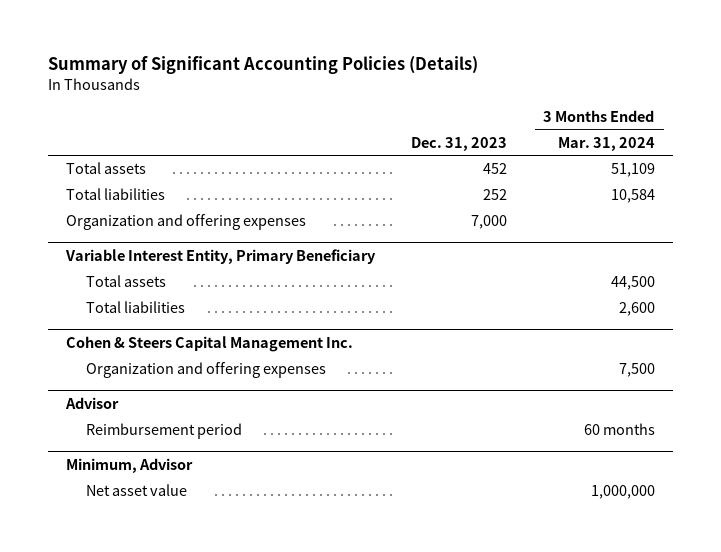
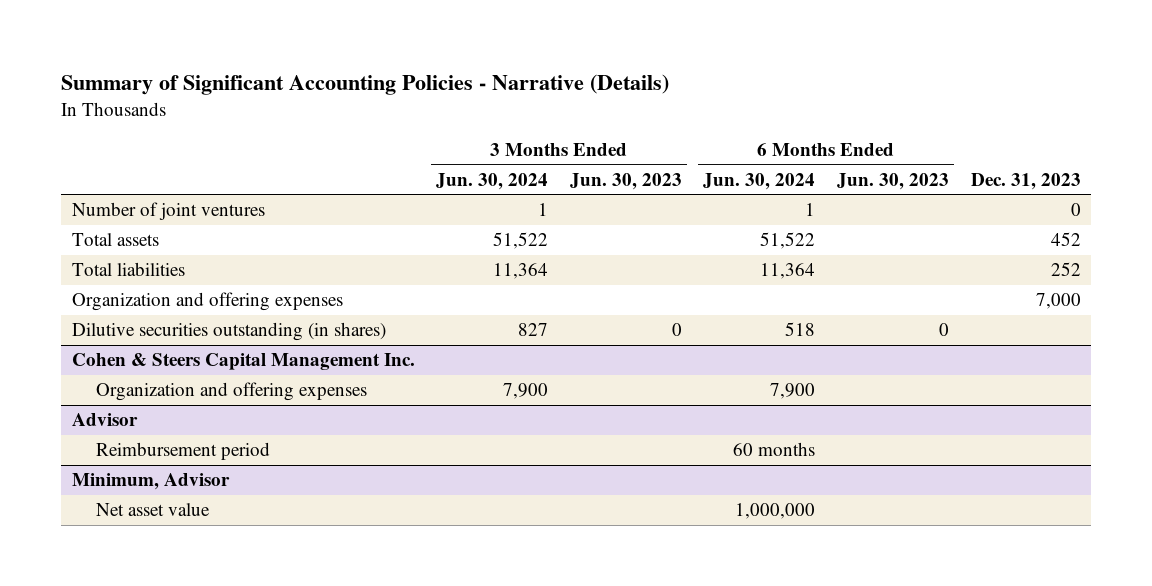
- Summary of Significant Accounting Policies (Details)
+ Summary of Significant Accounting Policies - Narrative (Details)
- | Dec. 31, 2023 | 3 Months Ended Mar. 31, 2024
+ | 3 Months Ended Jun. 30, 2024 | 3 Months Ended Jun. 30, 2023 | 6 Months Ended Jun. 30, 2024 | 6 Months Ended Jun. 30, 2023 | Dec. 31, 2023
+ Number of joint ventures | 1 | | 1 | | 0
- Variable Interest Entity, Primary Beneficiary
- Total assets | | 44,500
- Total liabilities | | 2,600
+ Dilutive securities outstanding (in shares) | 827 | 0 | 518 | 0 |

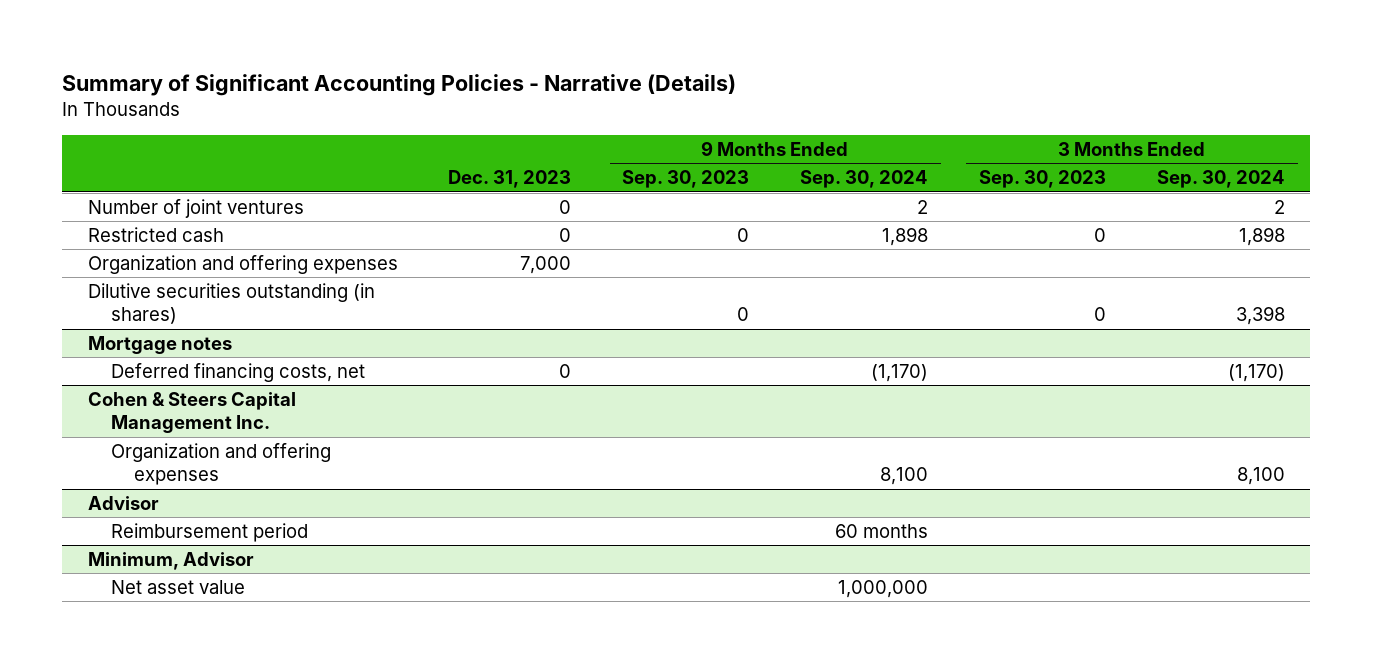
- | 3 Months Ended Jun. 30, 2024 | 3 Months Ended Jun. 30, 2023 | 6 Months Ended Jun. 30, 2024 | 6 Months Ended Jun. 30, 2023 | Dec. 31, 2023
+ | Dec. 31, 2023 | 9 Months Ended Sep. 30, 2023 | 9 Months Ended Sep. 30, 2024 | 3 Months Ended Sep. 30, 2023 | 3 Months Ended Sep. 30, 2024
- Total assets | 51,522 | | 51,522 | | 452
- Total liabilities | 11,364 | | 11,364 | | 252
+ Restricted cash | 0 | 0 | 1,898 | 0 | 1,898
+ Mortgage notes
+ Deferred financing costs, net | 0 | | (1,170) | | (1,170)

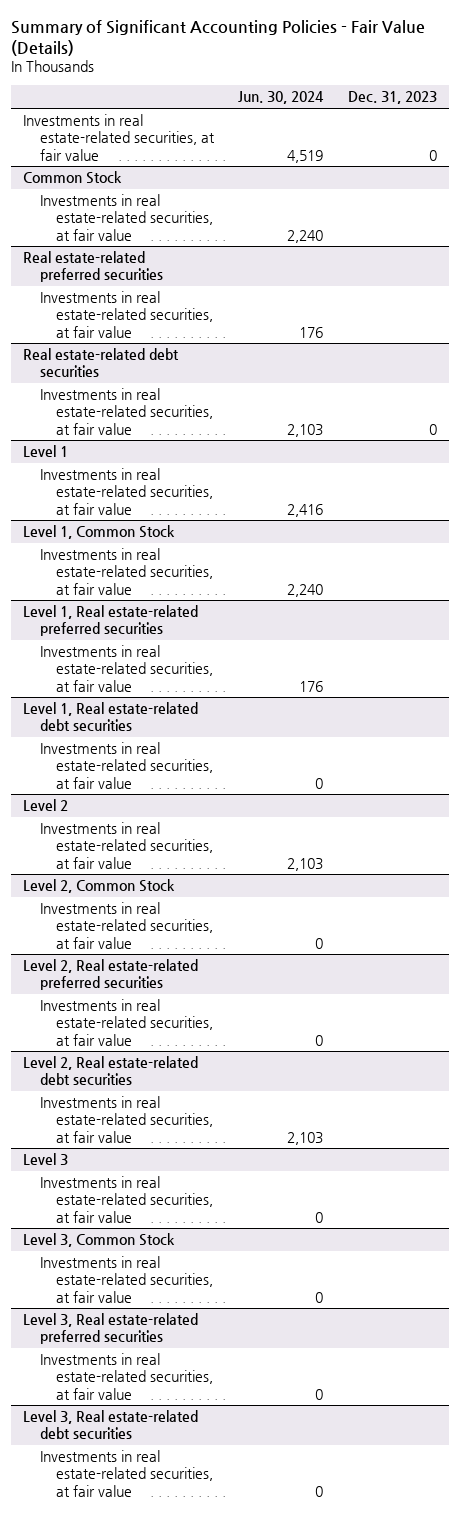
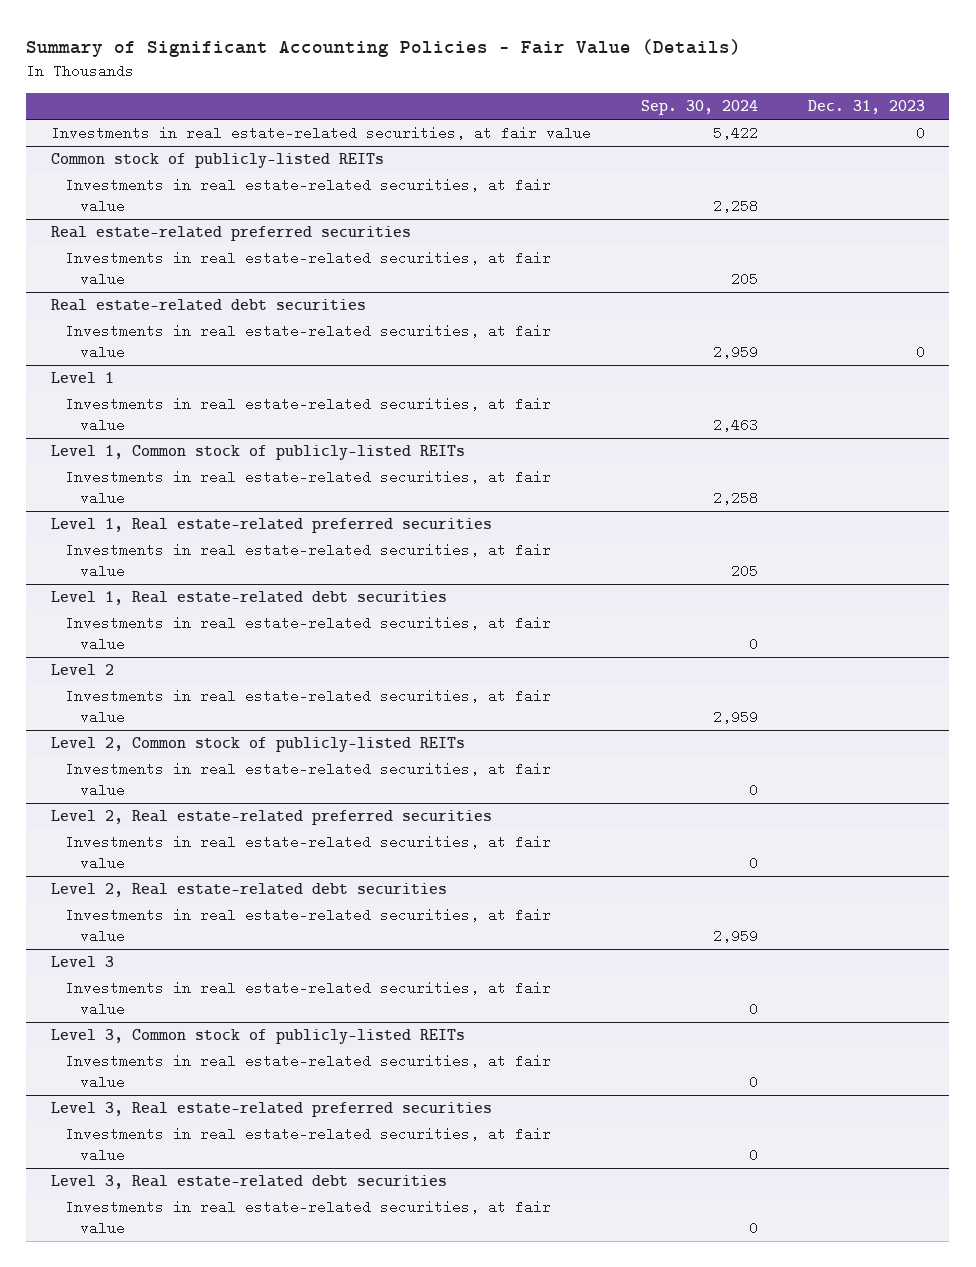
- | Jun. 30, 2024 | Dec. 31, 2023
+ | Sep. 30, 2024 | Dec. 31, 2023
- Common Stock
+ Common stock of publicly-listed REITs
- Level 1, Common Stock
+ Level 1, Common stock of publicly-listed REITs
- Level 2, Common Stock
+ Level 2, Common stock of publicly-listed REITs
- Level 3, Common Stock
+ Level 3, Common stock of publicly-listed REITs

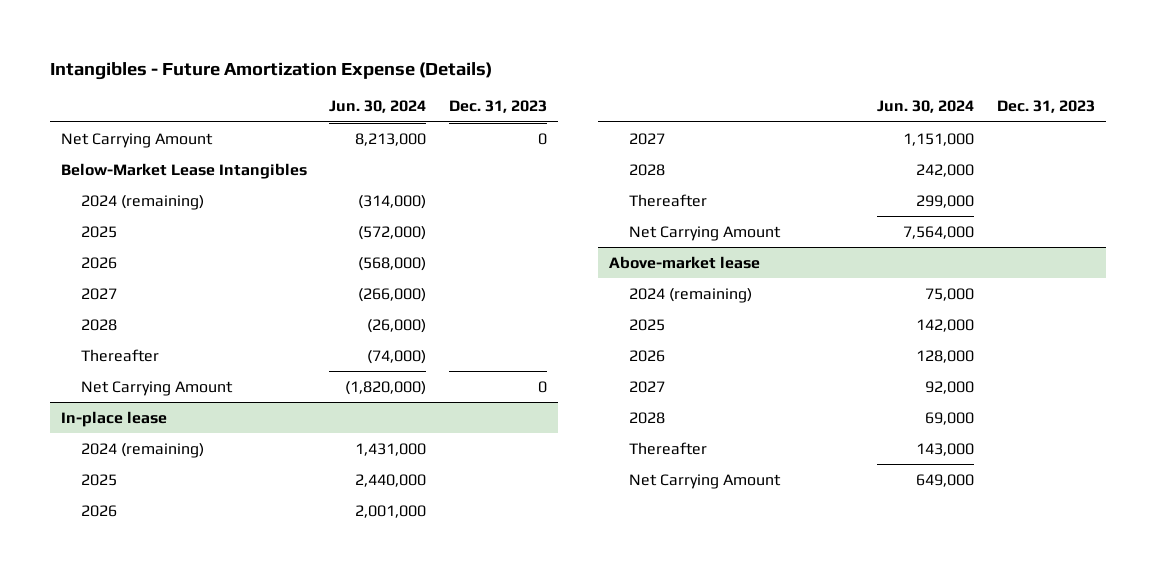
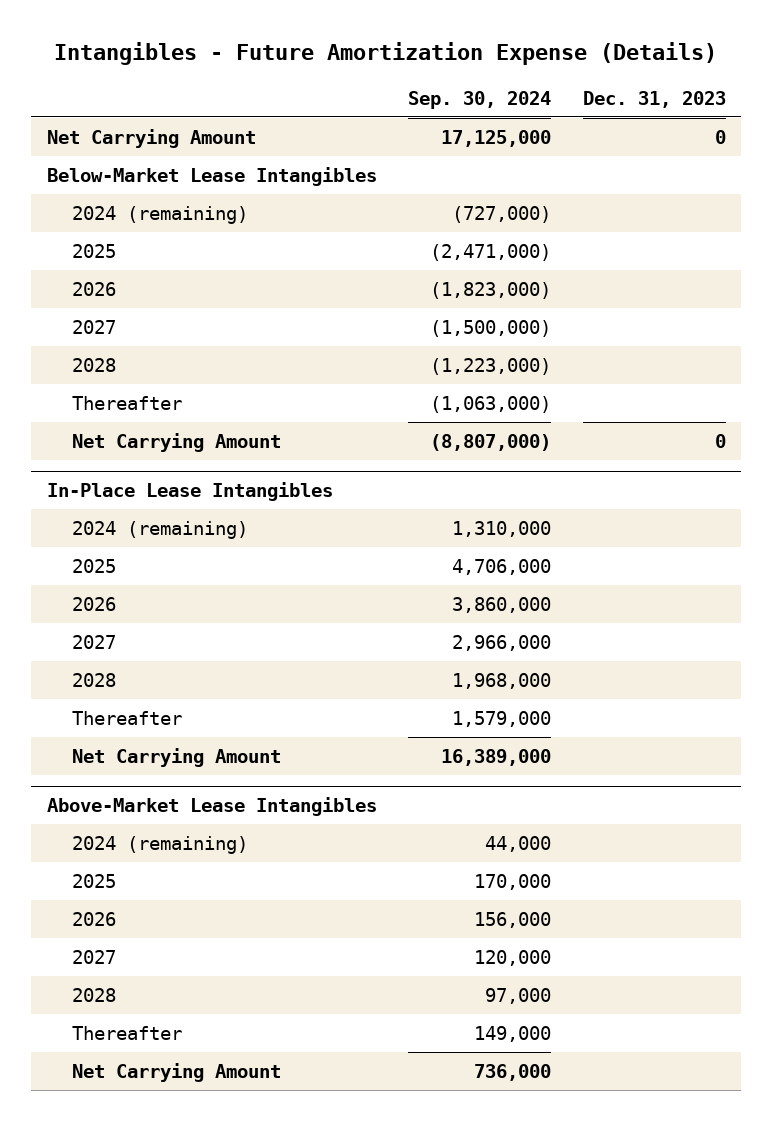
- | Jun. 30, 2024 | Dec. 31, 2023
+ | Sep. 30, 2024 | Dec. 31, 2023
- In-place lease
+ In-Place Lease Intangibles
- Above-market lease
+ Above-Market Lease Intangibles

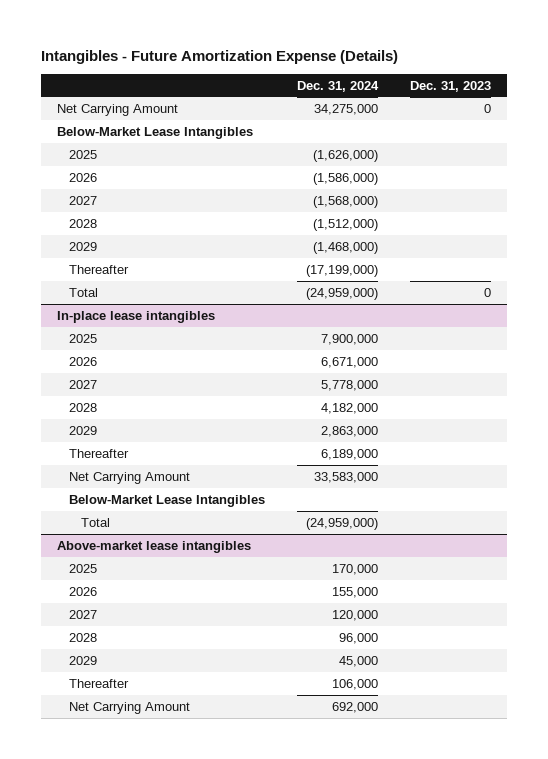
- | Sep. 30, 2024 | Dec. 31, 2023
+ | Dec. 31, 2024 | Dec. 31, 2023
- 2024 (remaining) | (727,000) |
+ 2029 | (1,468,000) |
- Net Carrying Amount | (8,807,000) | 0
- In-Place Lease Intangibles
- 2024 (remaining) | 1,310,000 |
+ Total | (24,959,000) | 0
+ In-place lease intangibles
+ 2029 | 2,863,000 |
- Above-Market Lease Intangibles
- 2024 (remaining) | 44,000 |
+ Below-Market Lease Intangibles
+ Total | (24,959,000) |
+ Above-market lease intangibles
+ 2029 | 45,000 |

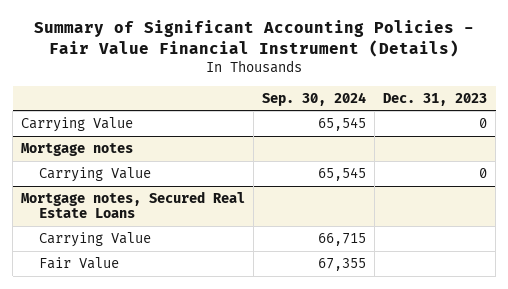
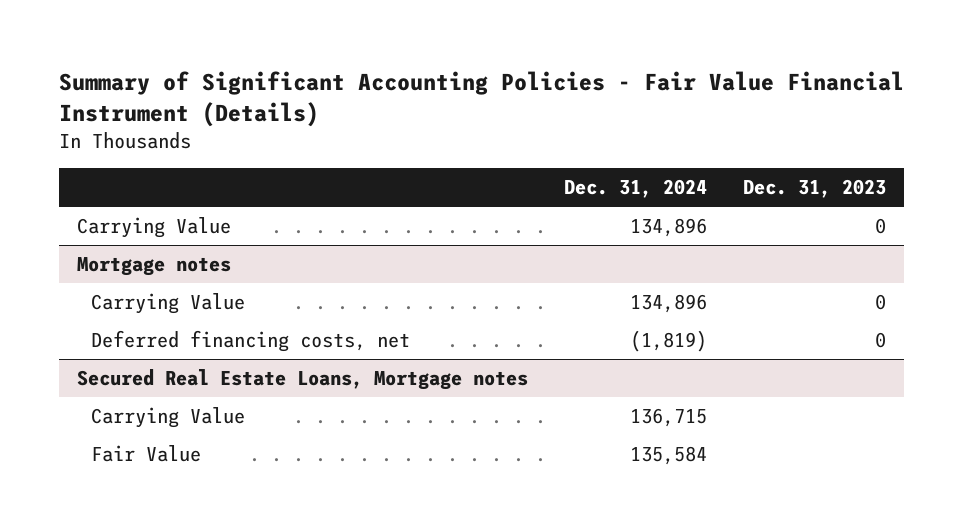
- | Sep. 30, 2024 | Dec. 31, 2023
+ | Dec. 31, 2024 | Dec. 31, 2023
- Mortgage notes, Secured Real Estate Loans
@ Mortgage notes
+ Deferred financing costs, net | (1,819) | 0
+ Secured Real Estate Loans, Mortgage notes

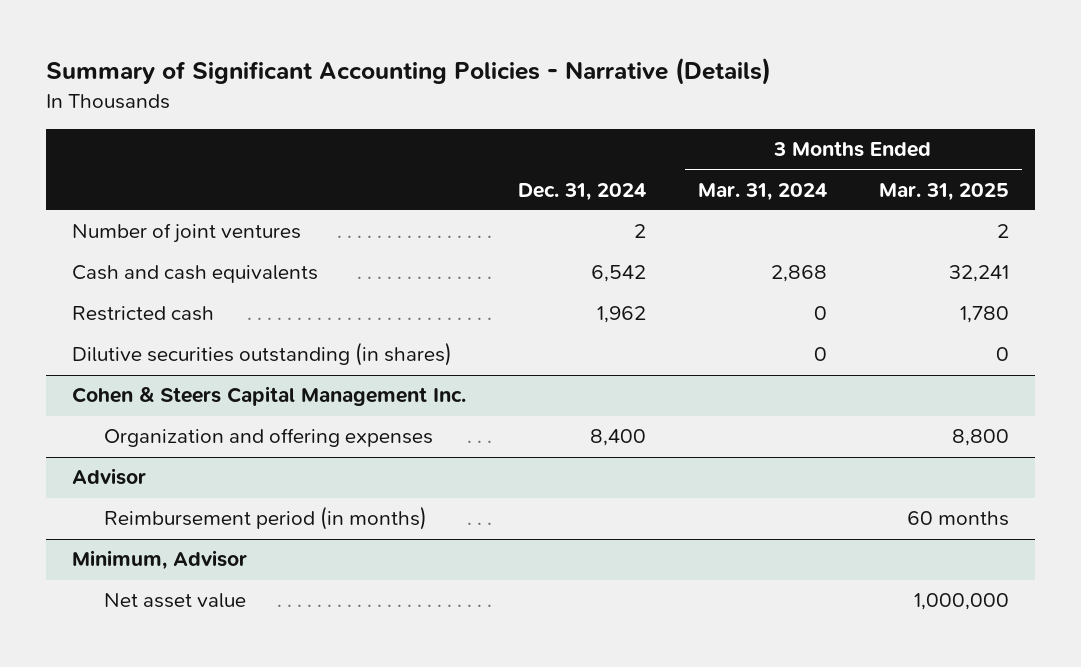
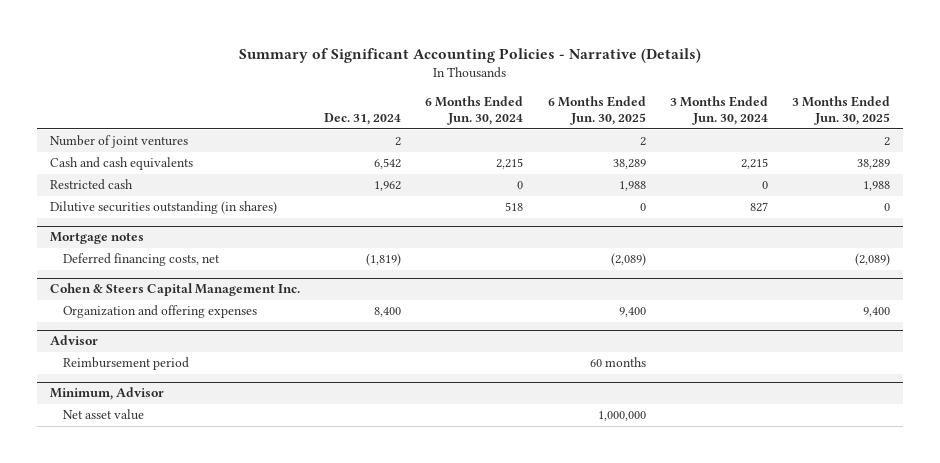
- | Dec. 31, 2024 | 3 Months Ended Mar. 31, 2024 | 3 Months Ended Mar. 31, 2025
+ | Dec. 31, 2024 | 6 Months Ended Jun. 30, 2024 | 6 Months Ended Jun. 30, 2025 | 3 Months Ended Jun. 30, 2024 | 3 Months Ended Jun. 30, 2025
+ Mortgage notes
+ Deferred financing costs, net | (1,819) | | (2,089) | | (2,089)
@ Advisor
- Reimbursement period (in months) | | | 60 months
+ Reimbursement period | | | 60 months | |

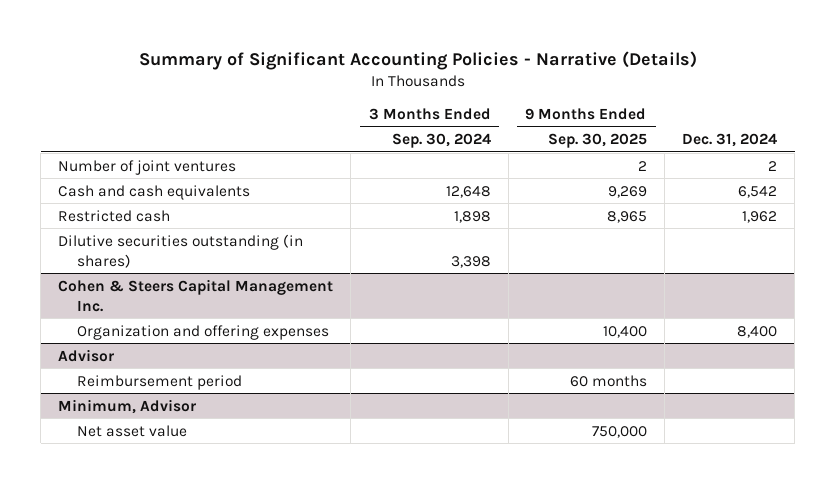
- | Dec. 31, 2024 | 6 Months Ended Jun. 30, 2024 | 6 Months Ended Jun. 30, 2025 | 3 Months Ended Jun. 30, 2024 | 3 Months Ended Jun. 30, 2025
+ | 3 Months Ended Sep. 30, 2024 | 9 Months Ended Sep. 30, 2025 | Dec. 31, 2024
- Mortgage notes
- Deferred financing costs, net | (1,819) | | (2,089) | | (2,089)

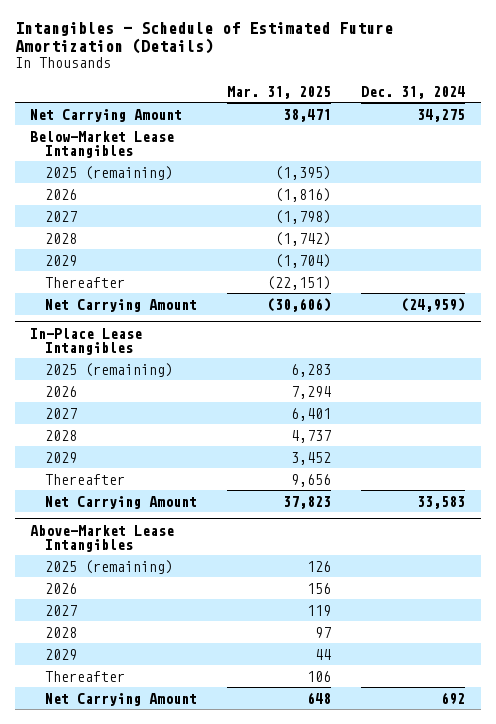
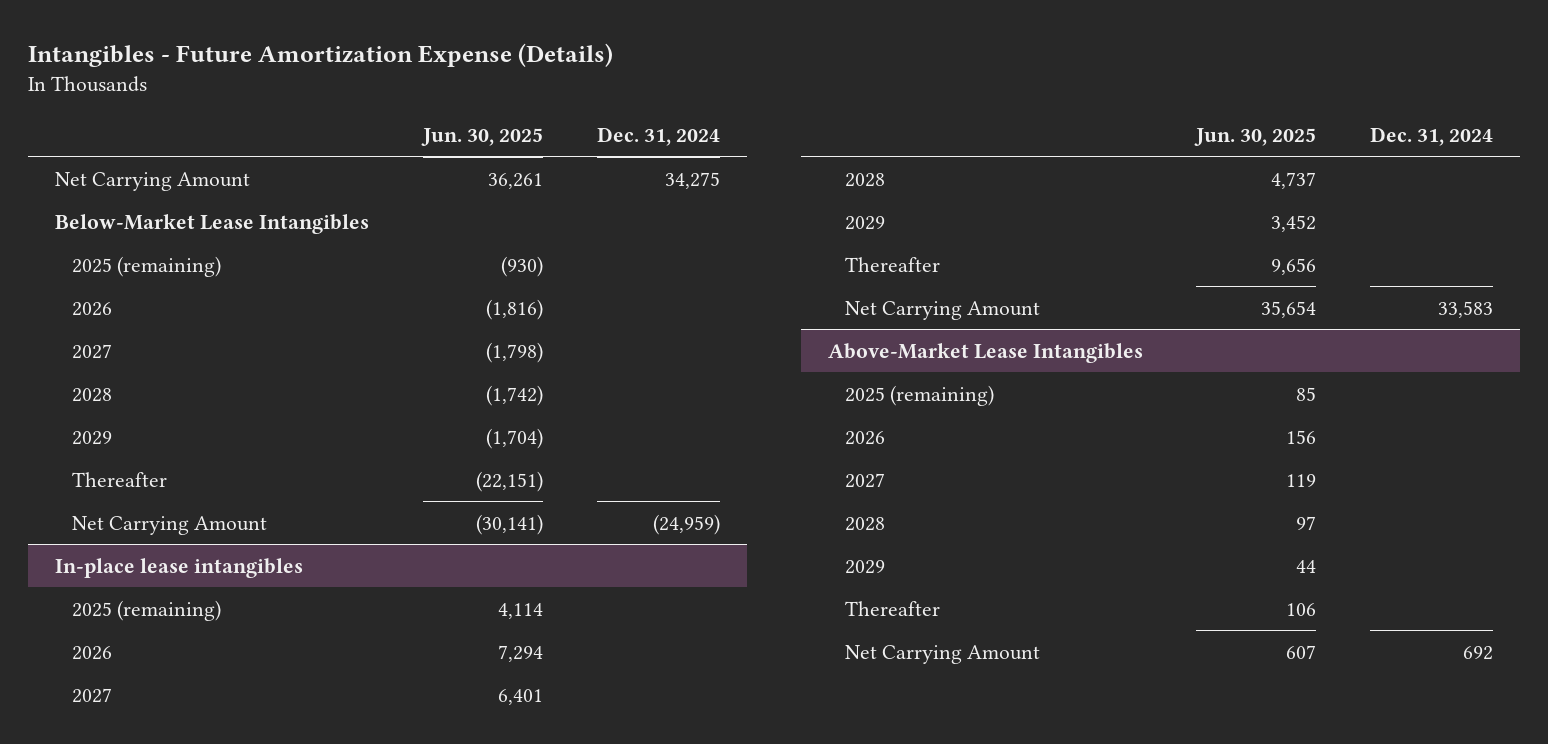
- Intangibles - Schedule of Estimated Future Amortization (Details)
+ Intangibles - Future Amortization Expense (Details)
- | Mar. 31, 2025 | Dec. 31, 2024
+ | Jun. 30, 2025 | Dec. 31, 2024
- In-Place Lease Intangibles
+ In-place lease intangibles

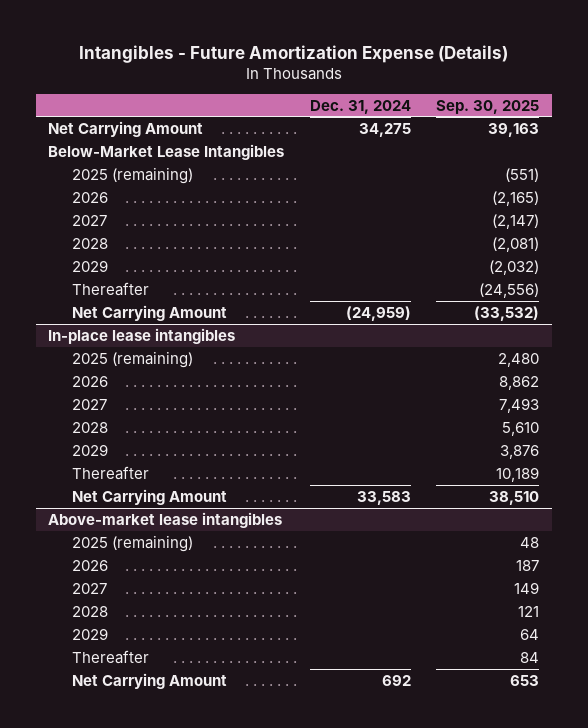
- | Jun. 30, 2025 | Dec. 31, 2024
+ | Dec. 31, 2024 | Sep. 30, 2025
- Above-Market Lease Intangibles
+ Above-market lease intangibles

